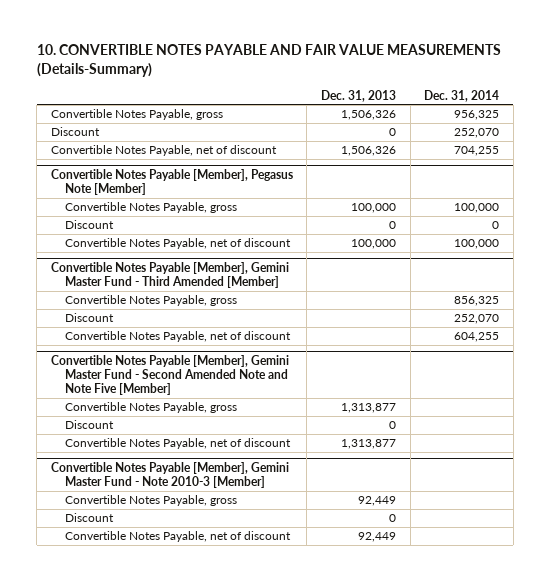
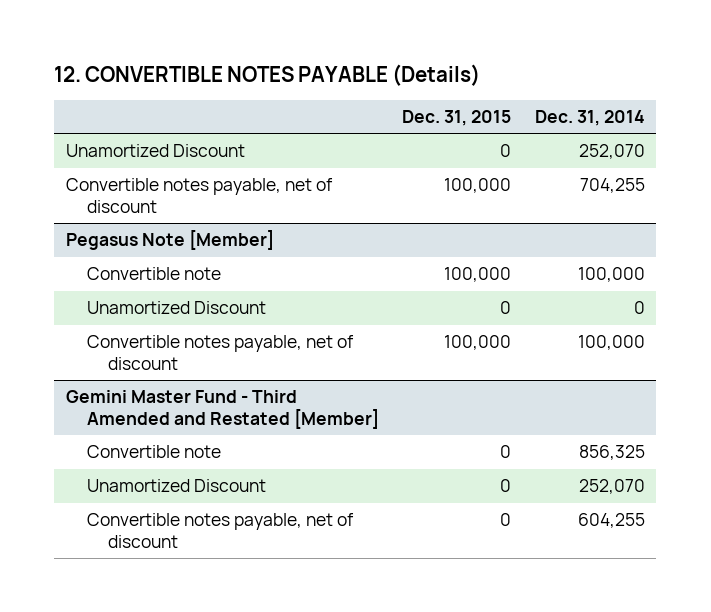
- 10. CONVERTIBLE NOTES PAYABLE AND FAIR VALUE MEASUREMENTS (Details-Summary)
+ 12. CONVERTIBLE NOTES PAYABLE (Details)
- | Dec. 31, 2013 | Dec. 31, 2014
+ | Dec. 31, 2015 | Dec. 31, 2014
- Convertible Notes Payable, gross | 1,506,326 | 956,325
- Discount | 0 | 252,070
- Convertible Notes Payable, net of discount | 1,506,326 | 704,255
- Convertible Notes Payable [Member], Pegasus Note [Member]
- Convertible Notes Payable, gross | 100,000 | 100,000
- Discount | 0 | 0
- Convertible Notes Payable, net of discount | 100,000 | 100,000
- Convertible Notes Payable [Member], Gemini Master Fund - Third Amended [Member]
- Convertible Notes Payable, gross | | 856,325
- Discount | | 252,070
- Convertible Notes Payable, net of discount | | 604,255
- Convertible Notes Payable [Member], Gemini Master Fund - Second Amended Note and Note Five [Member]
- Convertible Notes Payable, gross | 1,313,877 |
- Discount | 0 |
- Convertible Notes Payable, net of discount | 1,313,877 |
- Convertible Notes Payable [Member], Gemini Master Fund - Note 2010-3 [Member]
- Convertible Notes Payable, gross | 92,449 |
- Discount | 0 |
- Convertible Notes Payable, net of discount | 92,449 |
+ Unamortized Discount | 0 | 252,070
+ Convertible notes payable, net of discount | 100,000 | 704,255
+ Pegasus Note [Member]
+ Convertible note | 100,000 | 100,000
+ Unamortized Discount | 0 | 0
+ Convertible notes payable, net of discount | 100,000 | 100,000
+ Gemini Master Fund - Third Amended and Restated [Member]
+ Convertible note | 0 | 856,325
+ Unamortized Discount | 0 | 252,070
+ Convertible notes payable, net of discount | 0 | 604,255

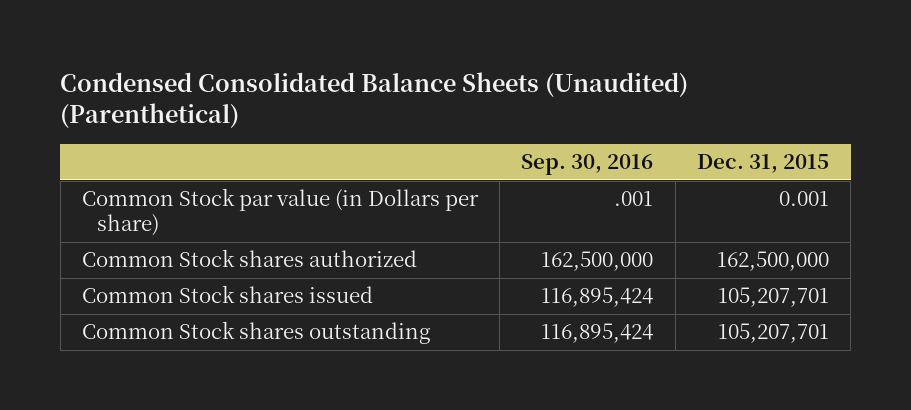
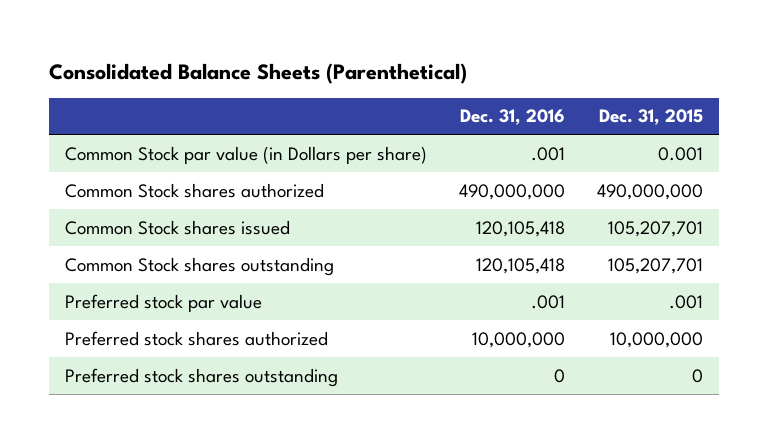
- Condensed Consolidated Balance Sheets (Unaudited) (Parenthetical)
+ Consolidated Balance Sheets (Parenthetical)
- | Sep. 30, 2016 | Dec. 31, 2015
+ | Dec. 31, 2016 | Dec. 31, 2015
- Common Stock shares authorized | 162,500,000 | 162,500,000
+ Common Stock shares authorized | 490,000,000 | 490,000,000
+ Preferred stock par value | .001 | .001
+ Preferred stock shares authorized | 10,000,000 | 10,000,000
+ Preferred stock shares outstanding | 0 | 0

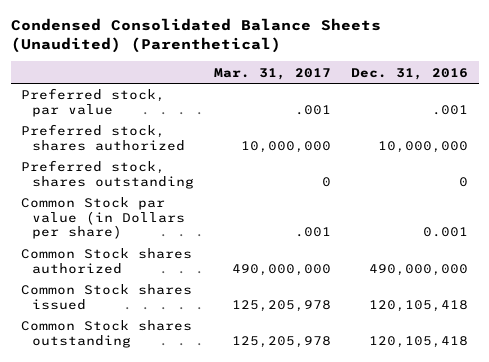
- Consolidated Balance Sheets (Parenthetical)
+ Condensed Consolidated Balance Sheets (Unaudited) (Parenthetical)
- | Dec. 31, 2016 | Dec. 31, 2015
+ | Mar. 31, 2017 | Dec. 31, 2016
- Common Stock par value (in Dollars per share) | .001 | 0.001
+ Preferred stock, par value | .001 | .001
+ Preferred stock, shares authorized | 10,000,000 | 10,000,000
+ Preferred stock, shares outstanding | 0 | 0
+ Common Stock par value (in Dollars per share) | .001 | 0.001
- Preferred stock par value | .001 | .001
- Preferred stock shares authorized | 10,000,000 | 10,000,000
- Preferred stock shares outstanding | 0 | 0

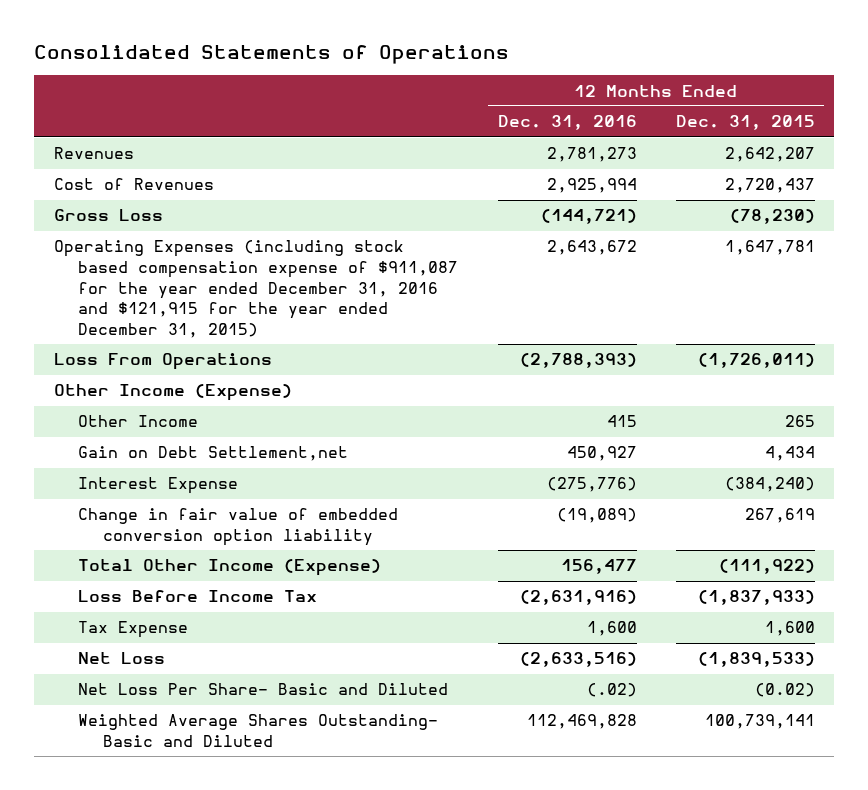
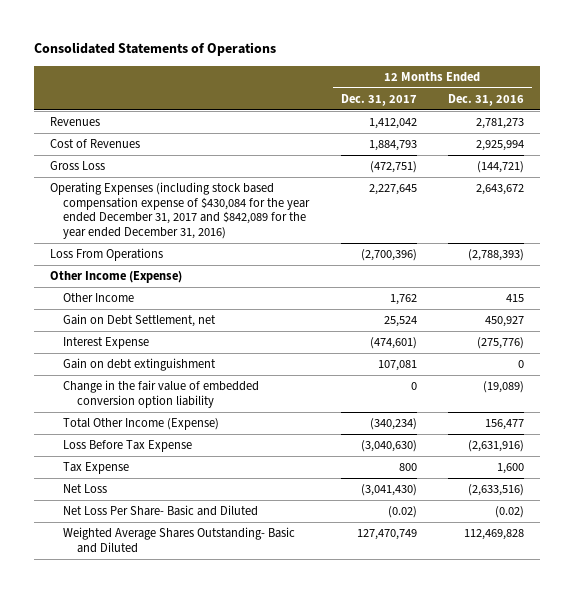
- | 12 Months Ended Dec. 31, 2016 | 12 Months Ended Dec. 31, 2015
+ | 12 Months Ended Dec. 31, 2017 | 12 Months Ended Dec. 31, 2016
- Operating Expenses (including stock based compensation expense of $911,087 for the year ended December 31, 2016 and $121,915 for the year ended December 31, 2015) | 2,643,672 | 1,647,781
+ Operating Expenses (including stock based compensation expense of $430,084 for the year ended December 31, 2017 and $842,089 for the year ended December 31, 2016) | 2,227,645 | 2,643,672
- Gain on Debt Settlement,net | 450,927 | 4,434
+ Gain on Debt Settlement, net | 25,524 | 450,927
- Change in fair value of embedded conversion option liability | (19,089) | 267,619
+ Gain on debt extinguishment | 107,081 | 0
+ Change in the fair value of embedded conversion option liability | 0 | (19,089)
- Loss Before Income Tax | (2,631,916) | (1,837,933)
+ Loss Before Tax Expense | (3,040,630) | (2,631,916)
- Net Loss Per Share- Basic and Diluted | (.02) | (0.02)
+ Net Loss Per Share- Basic and Diluted | (0.02) | (0.02)

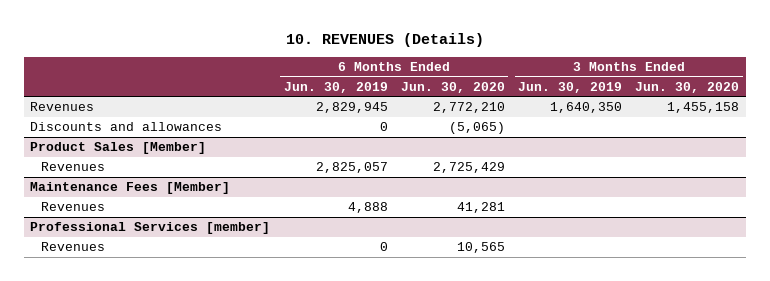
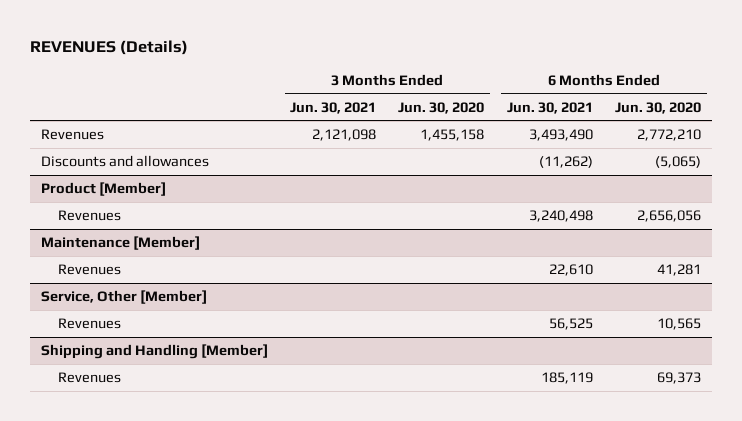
- 10. REVENUES (Details)
+ REVENUES (Details)
- | 6 Months Ended Jun. 30, 2019 | 6 Months Ended Jun. 30, 2020 | 3 Months Ended Jun. 30, 2019 | 3 Months Ended Jun. 30, 2020
+ | 3 Months Ended Jun. 30, 2021 | 3 Months Ended Jun. 30, 2020 | 6 Months Ended Jun. 30, 2021 | 6 Months Ended Jun. 30, 2020
- Product Sales [Member]
- Revenues | 2,825,057 | 2,725,429 | |
- Maintenance Fees [Member]
+ Product [Member]
+ Revenues | | | 3,240,498 | 2,656,056
+ Maintenance [Member]
- Professional Services [member]
+ Service, Other [Member]
+ Shipping and Handling [Member]
+ Revenues | | | 185,119 | 69,373

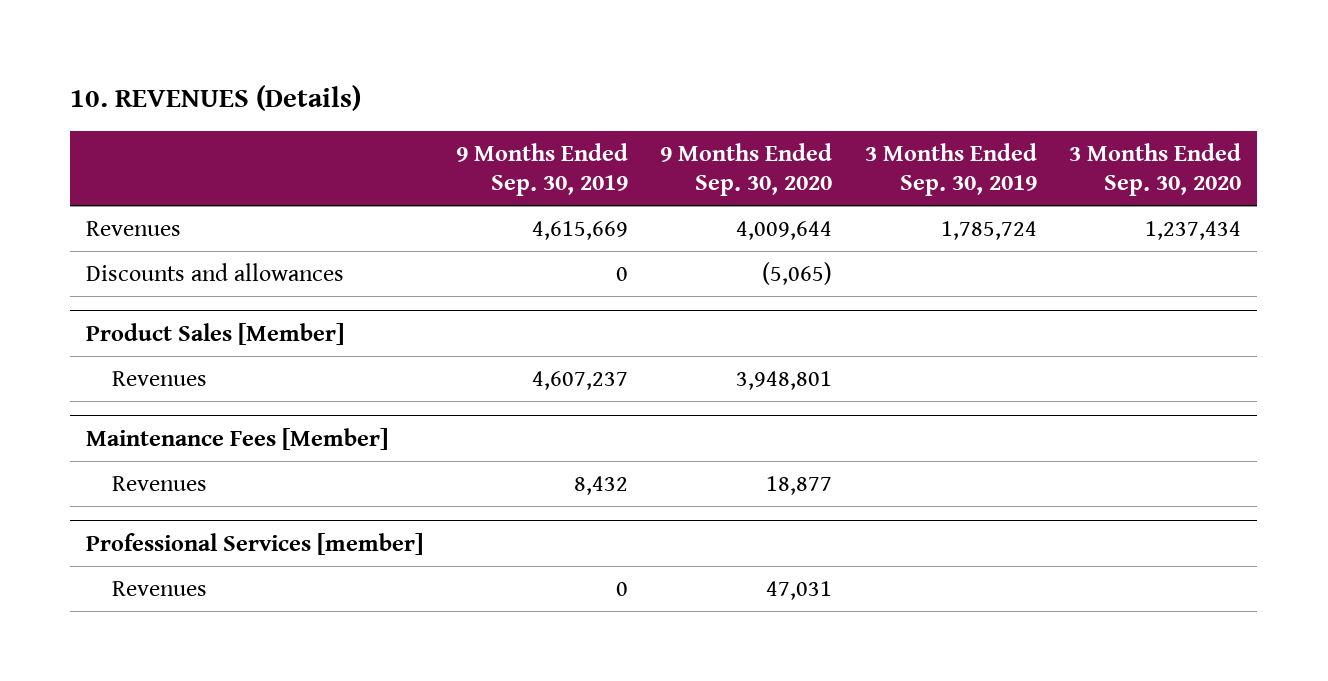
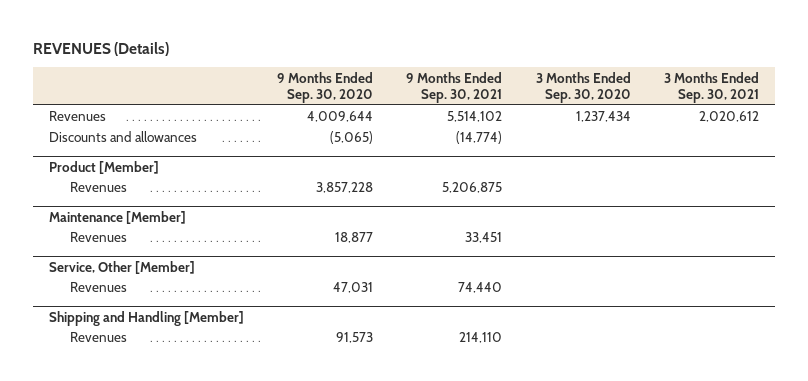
- 10. REVENUES (Details)
+ REVENUES (Details)
- | 9 Months Ended Sep. 30, 2019 | 9 Months Ended Sep. 30, 2020 | 3 Months Ended Sep. 30, 2019 | 3 Months Ended Sep. 30, 2020
+ | 9 Months Ended Sep. 30, 2020 | 9 Months Ended Sep. 30, 2021 | 3 Months Ended Sep. 30, 2020 | 3 Months Ended Sep. 30, 2021
- Product Sales [Member]
- Revenues | 4,607,237 | 3,948,801 | |
- Maintenance Fees [Member]
+ Product [Member]
+ Revenues | 3,857,228 | 5,206,875 | |
+ Maintenance [Member]
- Professional Services [member]
+ Service, Other [Member]
+ Shipping and Handling [Member]
+ Revenues | 91,573 | 214,110 | |

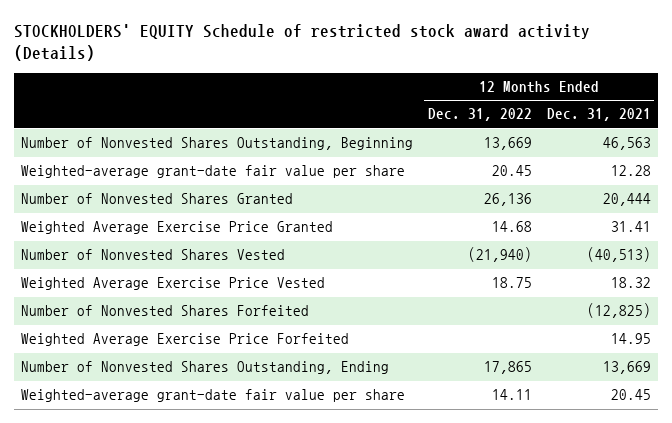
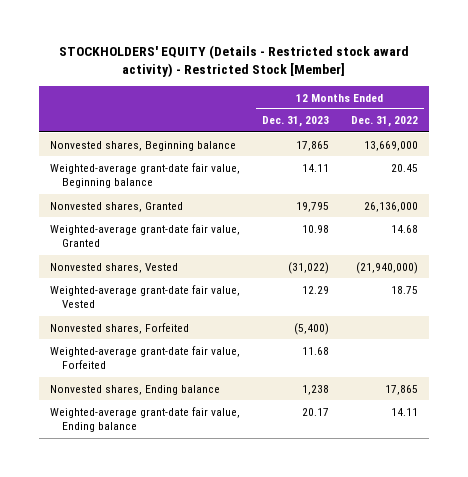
- STOCKHOLDERS' EQUITY Schedule of restricted stock award activity (Details)
+ STOCKHOLDERS' EQUITY (Details - Restricted stock award activity) - Restricted Stock [Member]
- | 12 Months Ended Dec. 31, 2022 | 12 Months Ended Dec. 31, 2021
+ | 12 Months Ended Dec. 31, 2023 | 12 Months Ended Dec. 31, 2022
- Number of Nonvested Shares Outstanding, Beginning | 13,669 | 46,563
- Weighted-average grant-date fair value per share | 20.45 | 12.28
- Number of Nonvested Shares Granted | 26,136 | 20,444
- Weighted Average Exercise Price Granted | 14.68 | 31.41
- Number of Nonvested Shares Vested | (21,940) | (40,513)
- Weighted Average Exercise Price Vested | 18.75 | 18.32
- Number of Nonvested Shares Forfeited | | (12,825)
- Weighted Average Exercise Price Forfeited | | 14.95
- Number of Nonvested Shares Outstanding, Ending | 17,865 | 13,669
- Weighted-average grant-date fair value per share | 14.11 | 20.45
+ Nonvested shares, Beginning balance | 17,865 | 13,669,000
+ Weighted-average grant-date fair value, Beginning balance | 14.11 | 20.45
+ Nonvested shares, Granted | 19,795 | 26,136,000
+ Weighted-average grant-date fair value, Granted | 10.98 | 14.68
+ Nonvested shares, Vested | (31,022) | (21,940,000)
+ Weighted-average grant-date fair value, Vested | 12.29 | 18.75
+ Nonvested shares, Forfeited | (5,400) |
+ Weighted-average grant-date fair value, Forfeited | 11.68 |
+ Nonvested shares, Ending balance | 1,238 | 17,865
+ Weighted-average grant-date fair value, Ending balance | 20.17 | 14.11

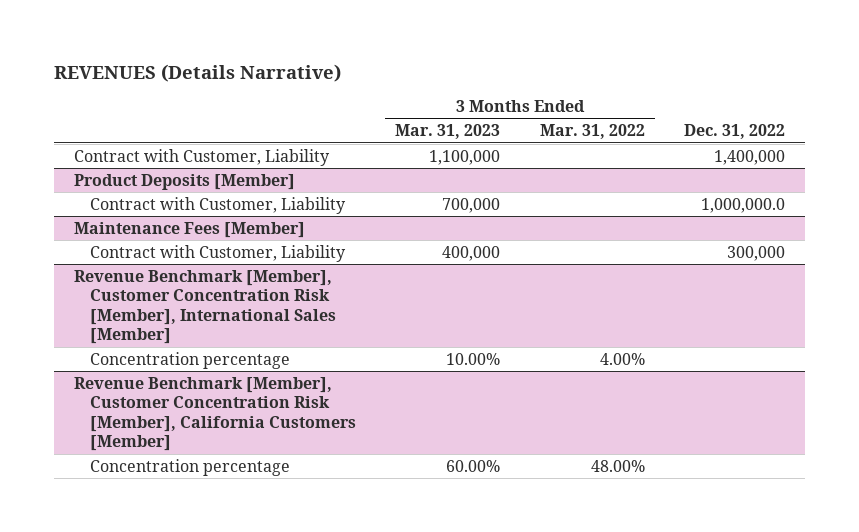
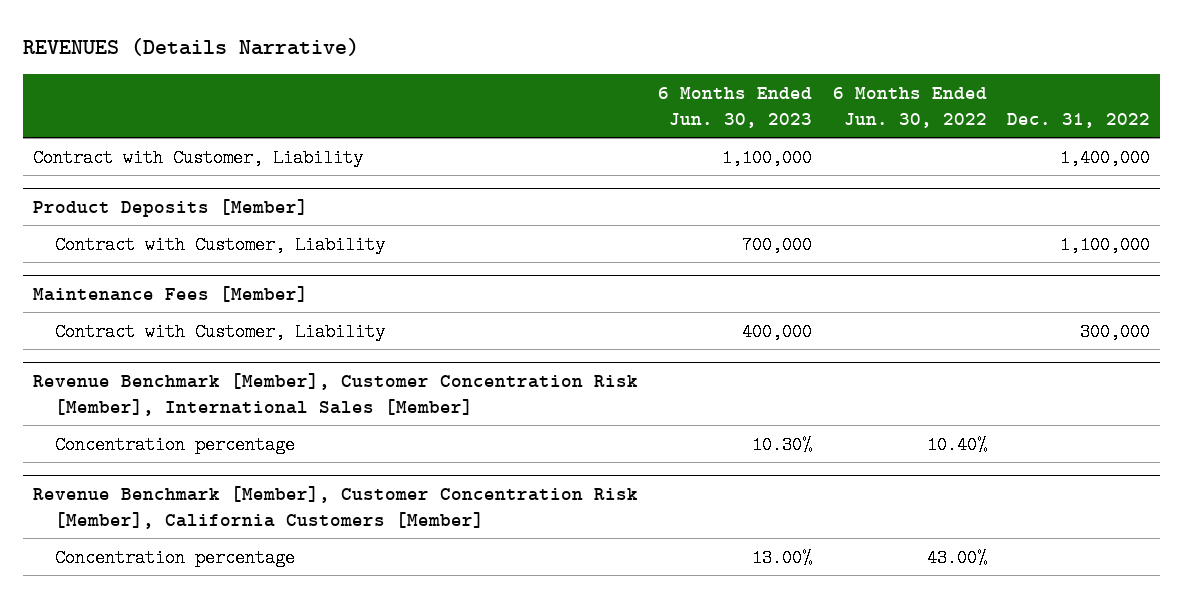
- | 3 Months Ended Mar. 31, 2023 | 3 Months Ended Mar. 31, 2022 | Dec. 31, 2022
+ | 6 Months Ended Jun. 30, 2023 | 6 Months Ended Jun. 30, 2022 | Dec. 31, 2022
@ Product Deposits [Member]
- Contract with Customer, Liability | 700,000 | | 1,000,000.0
+ Contract with Customer, Liability | 700,000 | | 1,100,000

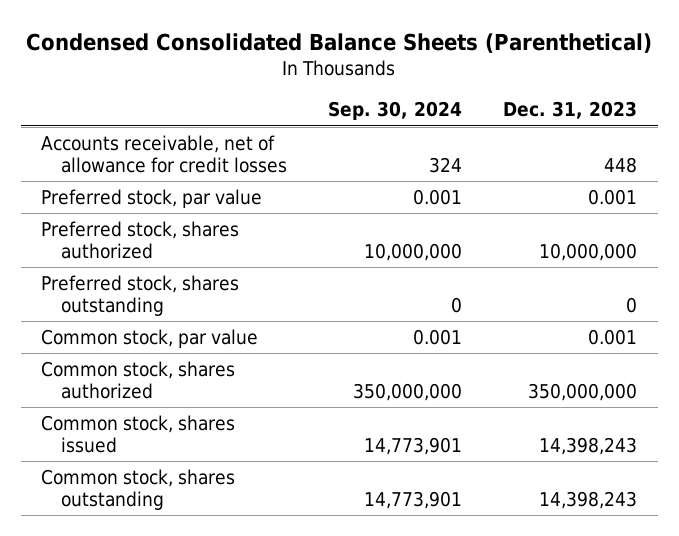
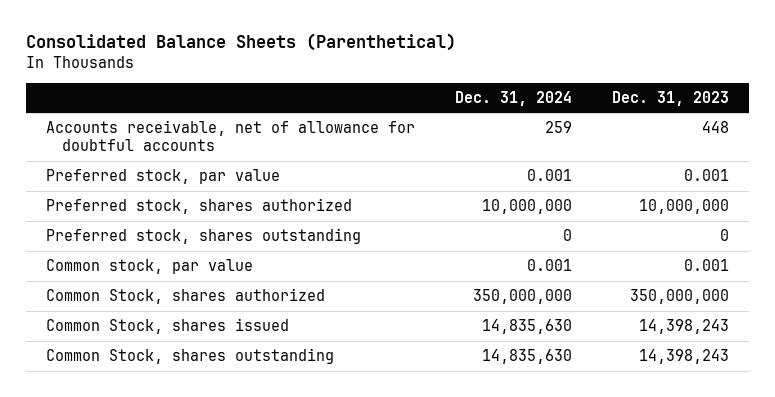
- Condensed Consolidated Balance Sheets (Parenthetical)
+ Consolidated Balance Sheets (Parenthetical)
- | Sep. 30, 2024 | Dec. 31, 2023
+ | Dec. 31, 2024 | Dec. 31, 2023
- Accounts receivable, net of allowance for credit losses | 324 | 448
+ Accounts receivable, net of allowance for doubtful accounts | 259 | 448
- Common stock, shares authorized | 350,000,000 | 350,000,000
- Common stock, shares issued | 14,773,901 | 14,398,243
- Common stock, shares outstanding | 14,773,901 | 14,398,243
+ Common Stock, shares authorized | 350,000,000 | 350,000,000
+ Common Stock, shares issued | 14,835,630 | 14,398,243
+ Common Stock, shares outstanding | 14,835,630 | 14,398,243

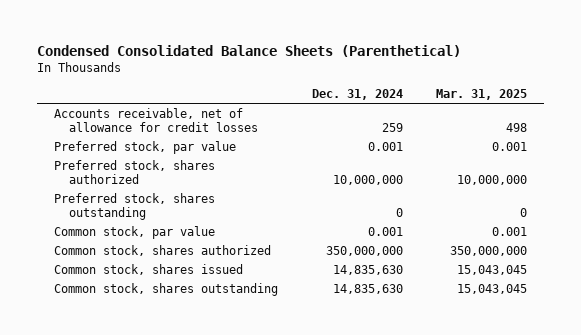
- Consolidated Balance Sheets (Parenthetical)
+ Condensed Consolidated Balance Sheets (Parenthetical)
- | Dec. 31, 2024 | Dec. 31, 2023
+ | Dec. 31, 2024 | Mar. 31, 2025
- Accounts receivable, net of allowance for doubtful accounts | 259 | 448
+ Accounts receivable, net of allowance for credit losses | 259 | 498
- Common Stock, shares authorized | 350,000,000 | 350,000,000
- Common Stock, shares issued | 14,835,630 | 14,398,243
- Common Stock, shares outstanding | 14,835,630 | 14,398,243
+ Common stock, shares authorized | 350,000,000 | 350,000,000
+ Common stock, shares issued | 14,835,630 | 15,043,045
+ Common stock, shares outstanding | 14,835,630 | 15,043,045

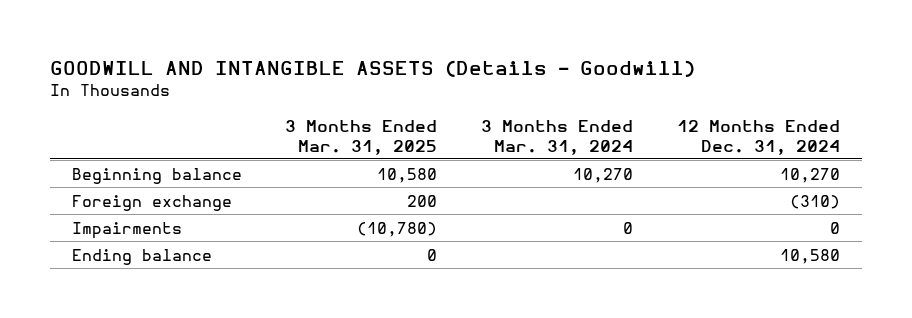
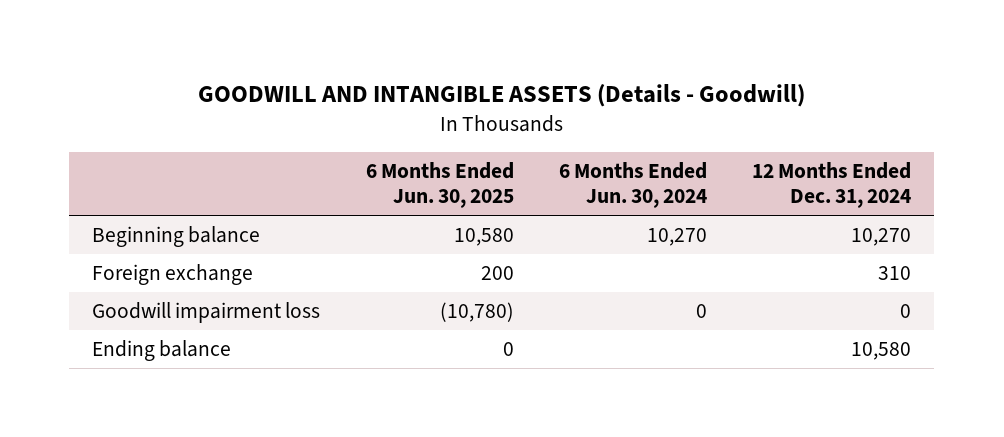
- | 3 Months Ended Mar. 31, 2025 | 3 Months Ended Mar. 31, 2024 | 12 Months Ended Dec. 31, 2024
+ | 6 Months Ended Jun. 30, 2025 | 6 Months Ended Jun. 30, 2024 | 12 Months Ended Dec. 31, 2024
- Foreign exchange | 200 | | (310)
- Impairments | (10,780) | 0 | 0
+ Foreign exchange | 200 | | 310
+ Goodwill impairment loss | (10,780) | 0 | 0

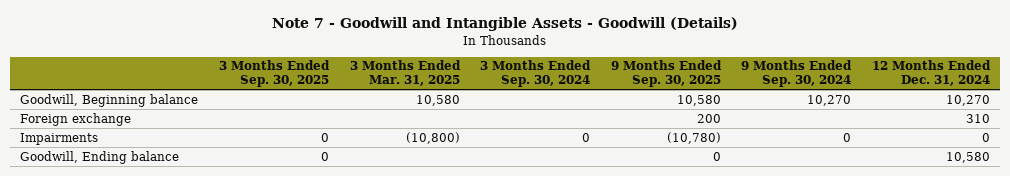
- GOODWILL AND INTANGIBLE ASSETS (Details - Goodwill)
+ Note 7 - Goodwill and Intangible Assets - Goodwill (Details)
- | 6 Months Ended Jun. 30, 2025 | 6 Months Ended Jun. 30, 2024 | 12 Months Ended Dec. 31, 2024
+ | 3 Months Ended Sep. 30, 2025 | 3 Months Ended Mar. 31, 2025 | 3 Months Ended Sep. 30, 2024 | 9 Months Ended Sep. 30, 2025 | 9 Months Ended Sep. 30, 2024 | 12 Months Ended Dec. 31, 2024
- Beginning balance | 10,580 | 10,270 | 10,270
+ Goodwill, Beginning balance | | 10,580 | | 10,580 | 10,270 | 10,270
- Goodwill impairment loss | (10,780) | 0 | 0
- Ending balance | 0 | | 10,580
+ Impairments | 0 | (10,800) | 0 | (10,780) | 0 | 0
+ Goodwill, Ending balance | 0 | | | 0 | | 10,580

